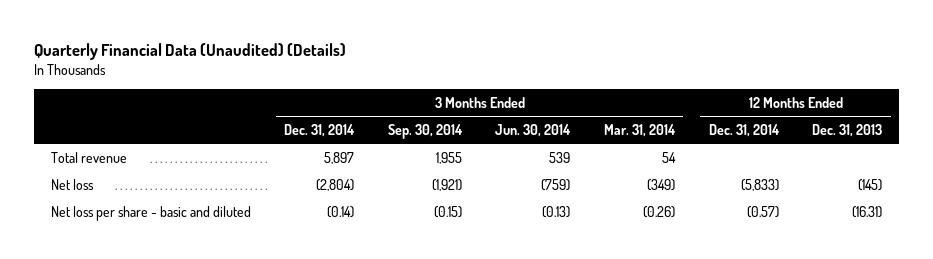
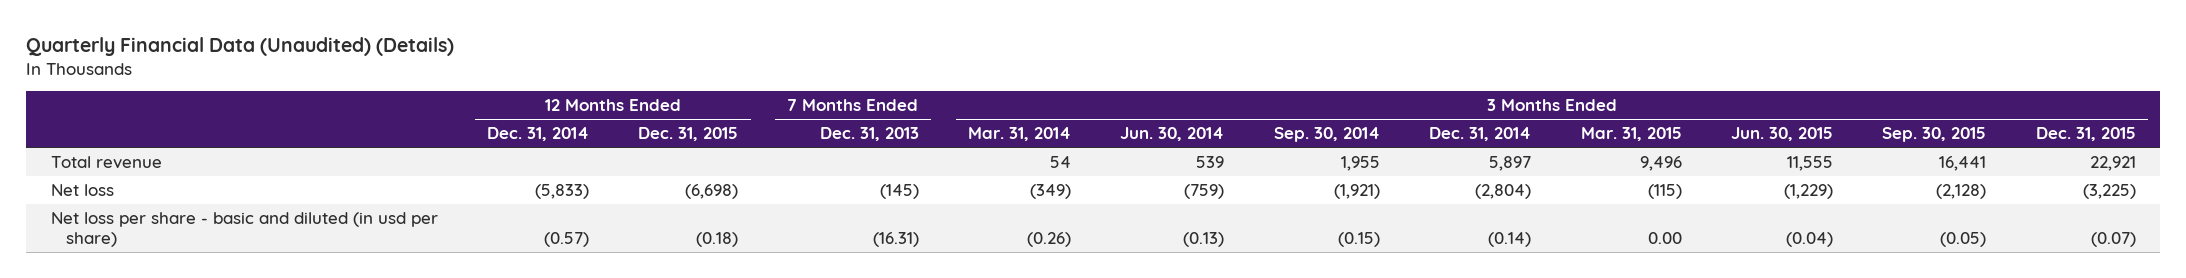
- | 3 Months Ended Dec. 31, 2014 | 3 Months Ended Sep. 30, 2014 | 3 Months Ended Jun. 30, 2014 | 3 Months Ended Mar. 31, 2014 | 12 Months Ended Dec. 31, 2014 | 12 Months Ended Dec. 31, 2013
+ | 12 Months Ended Dec. 31, 2014 | 12 Months Ended Dec. 31, 2015 | 7 Months Ended Dec. 31, 2013 | 3 Months Ended Mar. 31, 2014 | 3 Months Ended Jun. 30, 2014 | 3 Months Ended Sep. 30, 2014 | 3 Months Ended Dec. 31, 2014 | 3 Months Ended Mar. 31, 2015 | 3 Months Ended Jun. 30, 2015 | 3 Months Ended Sep. 30, 2015 | 3 Months Ended Dec. 31, 2015
- Net loss per share - basic and diluted | (0.14) | (0.15) | (0.13) | (0.26) | (0.57) | (16.31)
+ Net loss per share - basic and diluted (in usd per share) | (0.57) | (0.18) | (16.31) | (0.26) | (0.13) | (0.15) | (0.14) | 0.00 | (0.04) | (0.05) | (0.07)

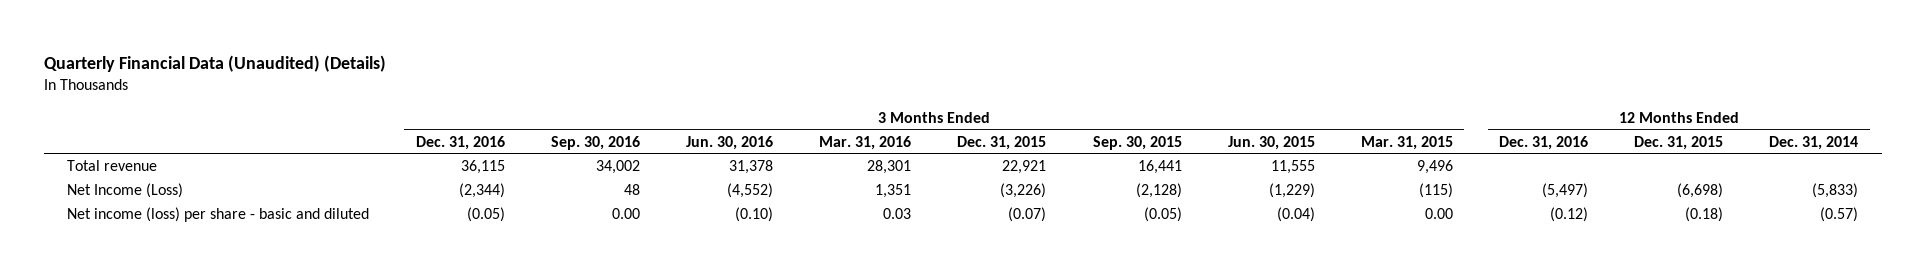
- | 12 Months Ended Dec. 31, 2014 | 12 Months Ended Dec. 31, 2015 | 7 Months Ended Dec. 31, 2013 | 3 Months Ended Mar. 31, 2014 | 3 Months Ended Jun. 30, 2014 | 3 Months Ended Sep. 30, 2014 | 3 Months Ended Dec. 31, 2014 | 3 Months Ended Mar. 31, 2015 | 3 Months Ended Jun. 30, 2015 | 3 Months Ended Sep. 30, 2015 | 3 Months Ended Dec. 31, 2015
+ | 3 Months Ended Dec. 31, 2016 | 3 Months Ended Sep. 30, 2016 | 3 Months Ended Jun. 30, 2016 | 3 Months Ended Mar. 31, 2016 | 3 Months Ended Dec. 31, 2015 | 3 Months Ended Sep. 30, 2015 | 3 Months Ended Jun. 30, 2015 | 3 Months Ended Mar. 31, 2015 | 12 Months Ended Dec. 31, 2016 | 12 Months Ended Dec. 31, 2015 | 12 Months Ended Dec. 31, 2014
- Net loss | (5,833) | (6,698) | (145) | (349) | (759) | (1,921) | (2,804) | (115) | (1,229) | (2,128) | (3,225)
- Net loss per share - basic and diluted (in usd per share) | (0.57) | (0.18) | (16.31) | (0.26) | (0.13) | (0.15) | (0.14) | 0.00 | (0.04) | (0.05) | (0.07)
+ Net Income (Loss) | (2,344) | 48 | (4,552) | 1,351 | (3,226) | (2,128) | (1,229) | (115) | (5,497) | (6,698) | (5,833)
+ Net income (loss) per share - basic and diluted | (0.05) | 0.00 | (0.10) | 0.03 | (0.07) | (0.05) | (0.04) | 0.00 | (0.12) | (0.18) | (0.57)

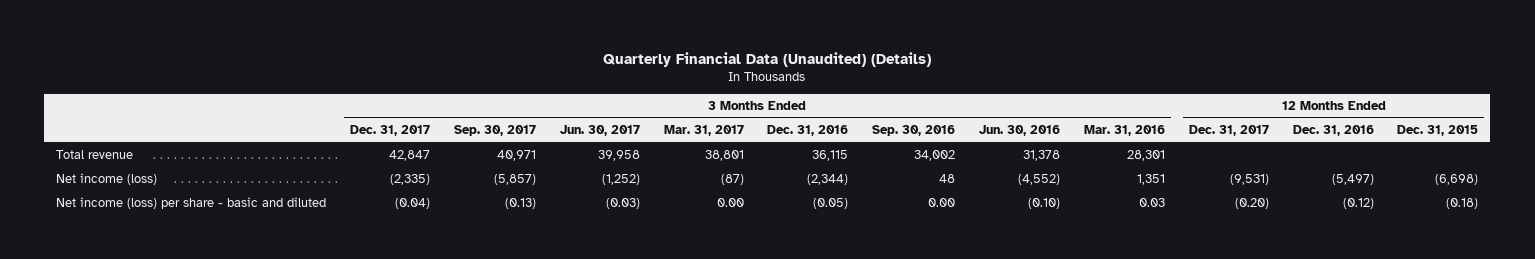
- | 3 Months Ended Dec. 31, 2016 | 3 Months Ended Sep. 30, 2016 | 3 Months Ended Jun. 30, 2016 | 3 Months Ended Mar. 31, 2016 | 3 Months Ended Dec. 31, 2015 | 3 Months Ended Sep. 30, 2015 | 3 Months Ended Jun. 30, 2015 | 3 Months Ended Mar. 31, 2015 | 12 Months Ended Dec. 31, 2016 | 12 Months Ended Dec. 31, 2015 | 12 Months Ended Dec. 31, 2014
+ | 3 Months Ended Dec. 31, 2017 | 3 Months Ended Sep. 30, 2017 | 3 Months Ended Jun. 30, 2017 | 3 Months Ended Mar. 31, 2017 | 3 Months Ended Dec. 31, 2016 | 3 Months Ended Sep. 30, 2016 | 3 Months Ended Jun. 30, 2016 | 3 Months Ended Mar. 31, 2016 | 12 Months Ended Dec. 31, 2017 | 12 Months Ended Dec. 31, 2016 | 12 Months Ended Dec. 31, 2015
- Net Income (Loss) | (2,344) | 48 | (4,552) | 1,351 | (3,226) | (2,128) | (1,229) | (115) | (5,497) | (6,698) | (5,833)
+ Net income (loss) | (2,335) | (5,857) | (1,252) | (87) | (2,344) | 48 | (4,552) | 1,351 | (9,531) | (5,497) | (6,698)

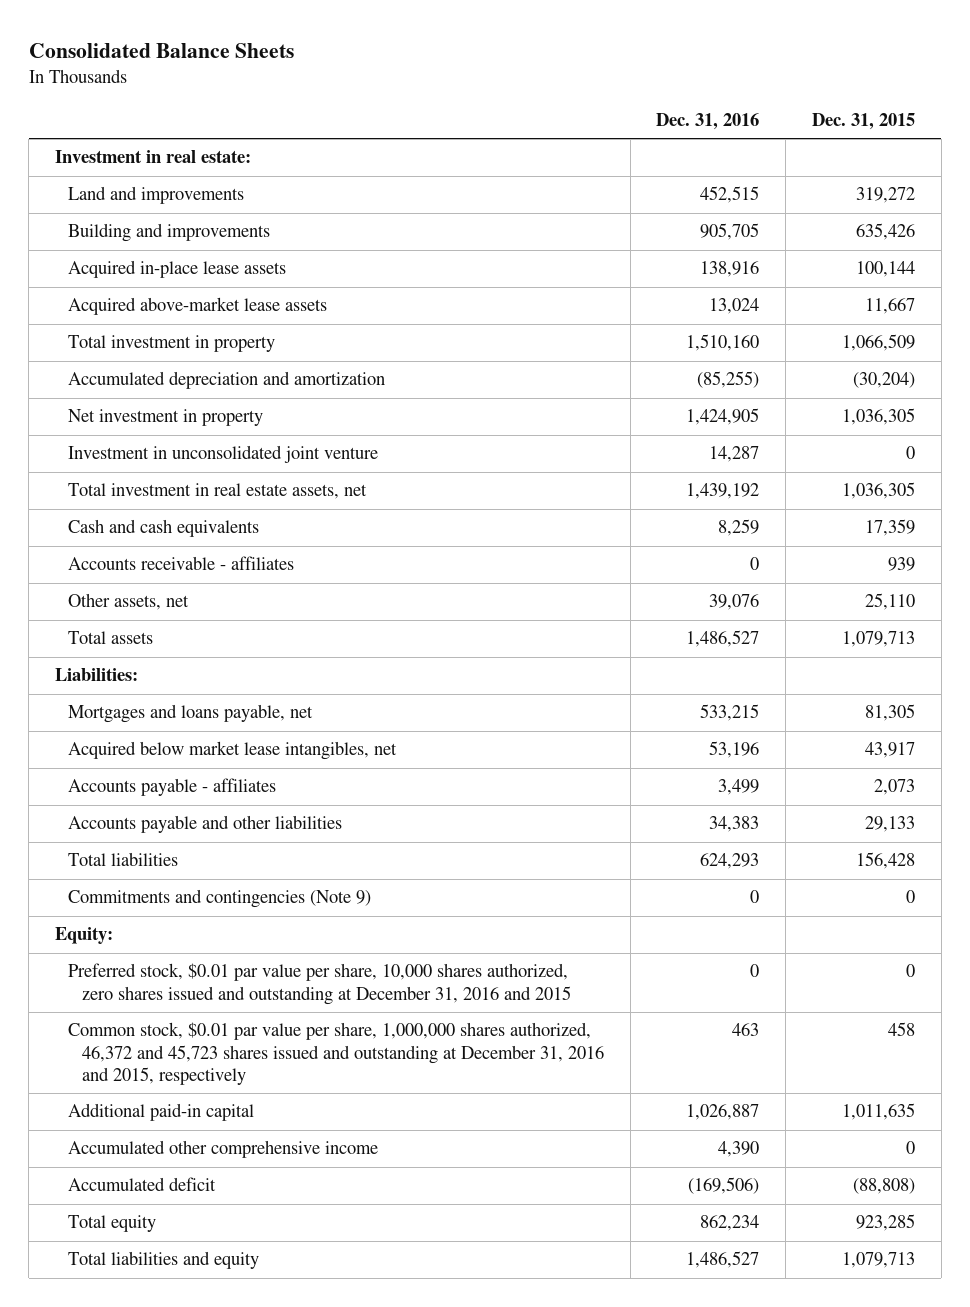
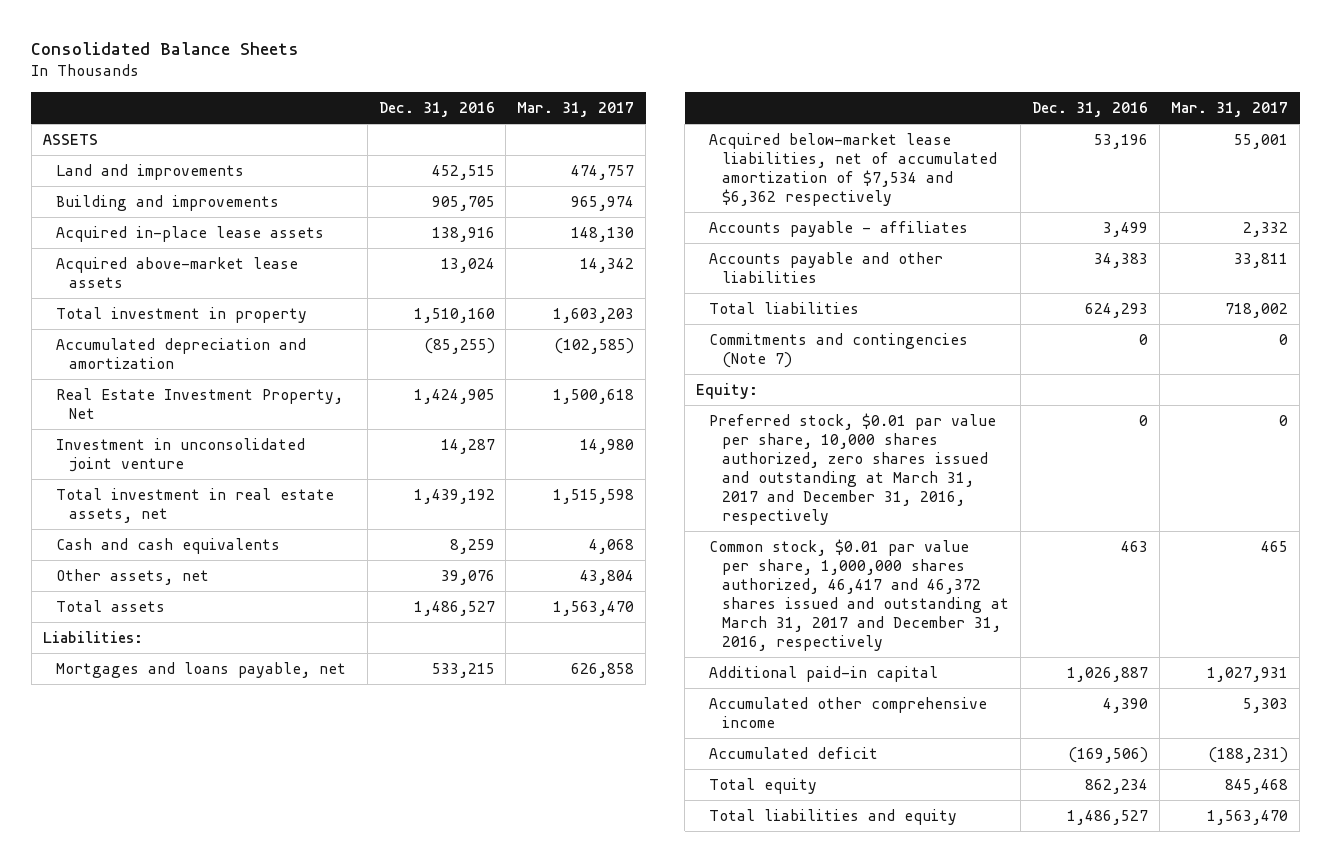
- | Dec. 31, 2016 | Dec. 31, 2015
+ | Dec. 31, 2016 | Mar. 31, 2017
- Investment in real estate:
+ ASSETS
- Net investment in property | 1,424,905 | 1,036,305
+ Real Estate Investment Property, Net | 1,424,905 | 1,500,618
- Accounts receivable - affiliates | 0 | 939
- Acquired below market lease intangibles, net | 53,196 | 43,917
+ Acquired below-market lease liabilities, net of accumulated amortization of $7,534 and $6,362 respectively | 53,196 | 55,001
- Commitments and contingencies (Note 9) | 0 | 0
+ Commitments and contingencies (Note 7) | 0 | 0
- Preferred stock, $0.01 par value per share, 10,000 shares authorized, zero shares issued and outstanding at December 31, 2016 and 2015 | 0 | 0
- Common stock, $0.01 par value per share, 1,000,000 shares authorized, 46,372 and 45,723 shares issued and outstanding at December 31, 2016 and 2015, respectively | 463 | 458
+ Preferred stock, $0.01 par value per share, 10,000 shares authorized, zero shares issued and outstanding at March 31, 2017 and December 31, 2016, respectively | 0 | 0
+ Common stock, $0.01 par value per share, 1,000,000 shares authorized, 46,417 and 46,372 shares issued and outstanding at March 31, 2017 and December 31, 2016, respectively | 463 | 465

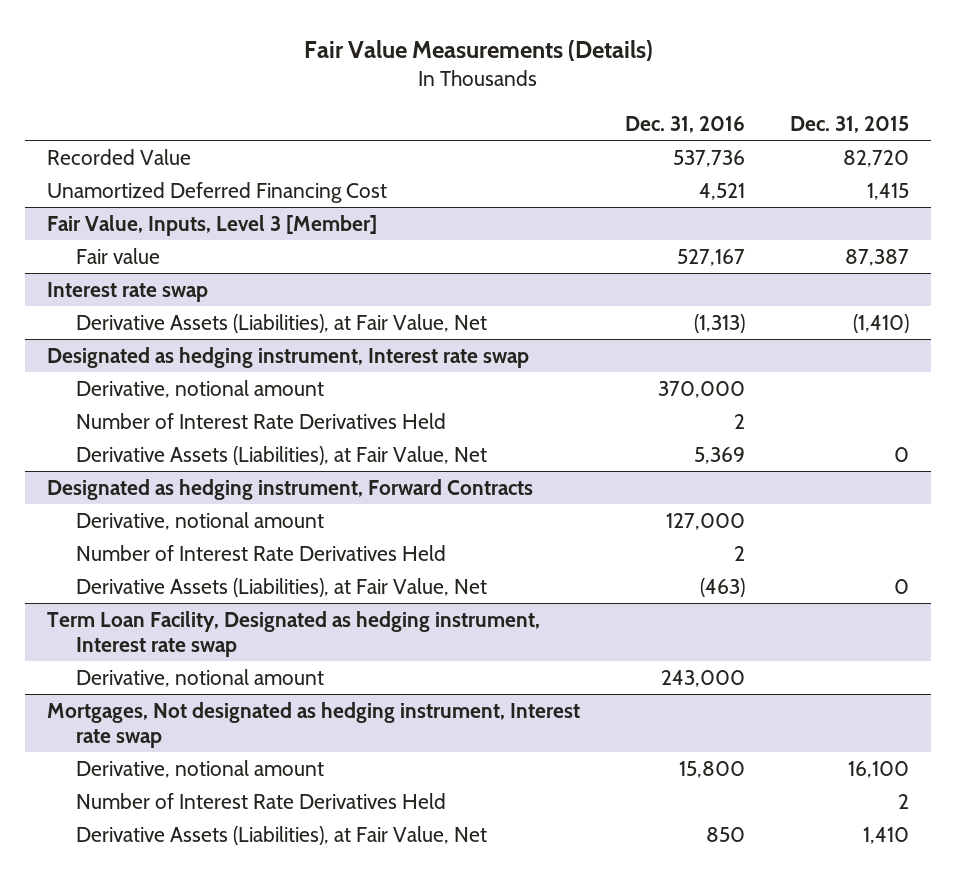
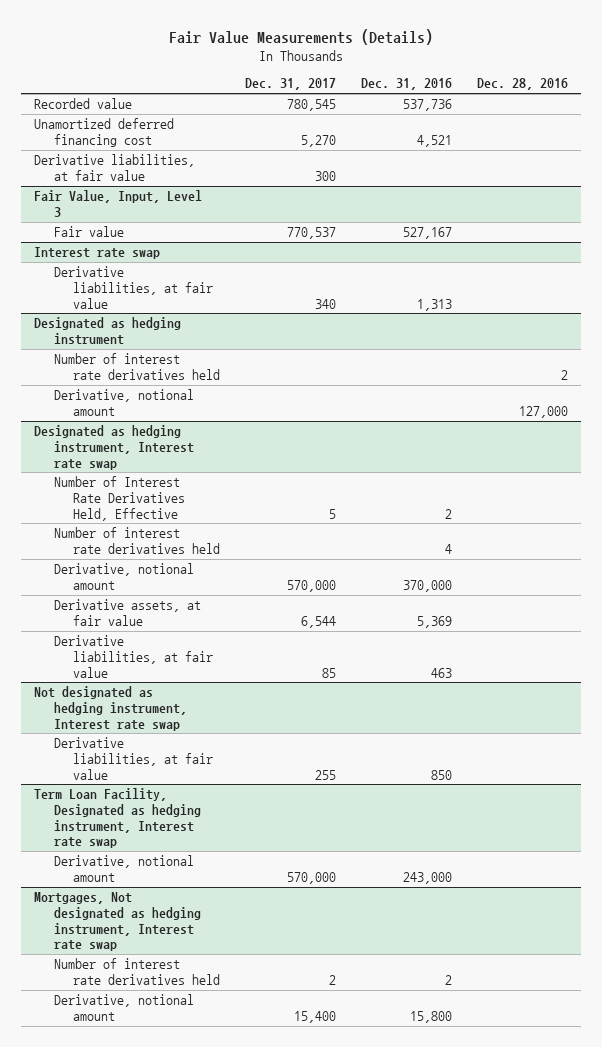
- | Dec. 31, 2016 | Dec. 31, 2015
+ | Dec. 31, 2017 | Dec. 31, 2016 | Dec. 28, 2016
- Recorded Value | 537,736 | 82,720
- Unamortized Deferred Financing Cost | 4,521 | 1,415
- Fair Value, Inputs, Level 3 [Member]
+ Recorded value | 780,545 | 537,736 |
+ Unamortized deferred financing cost | 5,270 | 4,521 |
+ Derivative liabilities, at fair value | 300 | |
+ Fair Value, Input, Level 3
@ Interest rate swap
- Derivative Assets (Liabilities), at Fair Value, Net | (1,313) | (1,410)
+ Derivative liabilities, at fair value | 340 | 1,313 |
+ Designated as hedging instrument
+ Number of interest rate derivatives held | | | 2
+ Derivative, notional amount | | | 127,000
@ Designated as hedging instrument, Interest rate swap
+ Number of Interest Rate Derivatives Held, Effective | 5 | 2 |
+ Number of interest rate derivatives held | | 4 |
- Number of Interest Rate Derivatives Held | 2 |
- Derivative Assets (Liabilities), at Fair Value, Net | 5,369 | 0
- Designated as hedging instrument, Forward Contracts
- Derivative, notional amount | 127,000 |
- Number of Interest Rate Derivatives Held | 2 |
- Derivative Assets (Liabilities), at Fair Value, Net | (463) | 0
@ Designated as hedging instrument, Interest rate swap
+ Derivative assets, at fair value | 6,544 | 5,369 |
+ Derivative liabilities, at fair value | 85 | 463 |
+ Not designated as hedging instrument, Interest rate swap
+ Derivative liabilities, at fair value | 255 | 850 |
@ Mortgages, Not designated as hedging instrument, Interest rate swap
+ Number of interest rate derivatives held | 2 | 2 |
- Number of Interest Rate Derivatives Held | | 2
- Derivative Assets (Liabilities), at Fair Value, Net | 850 | 1,410

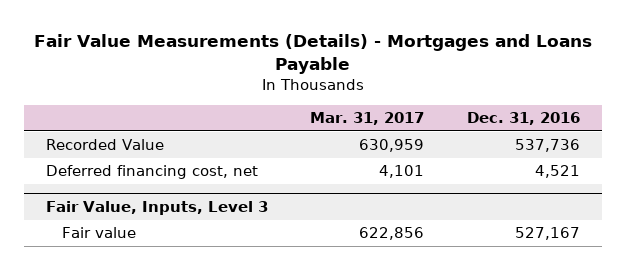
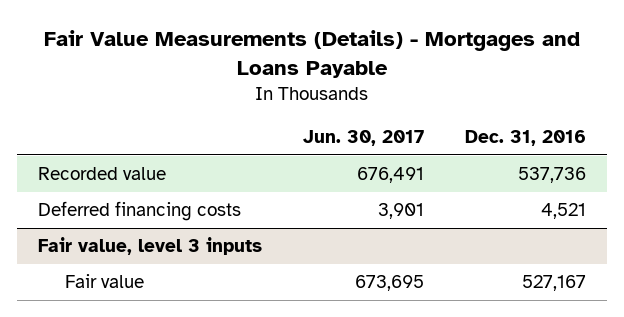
- | Mar. 31, 2017 | Dec. 31, 2016
+ | Jun. 30, 2017 | Dec. 31, 2016
- Recorded Value | 630,959 | 537,736
- Deferred financing cost, net | 4,101 | 4,521
- Fair Value, Inputs, Level 3
+ Recorded value | 676,491 | 537,736
+ Deferred financing costs | 3,901 | 4,521
+ Fair value, level 3 inputs

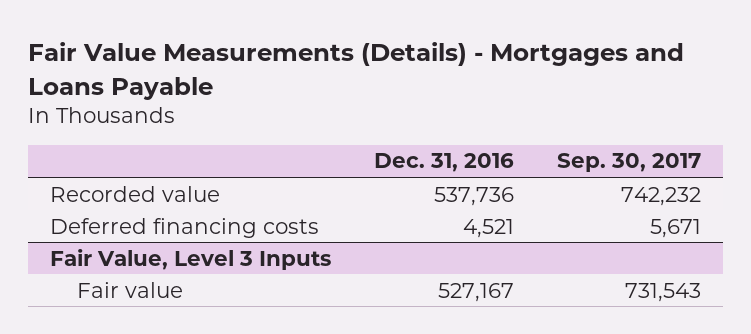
- | Jun. 30, 2017 | Dec. 31, 2016
+ | Dec. 31, 2016 | Sep. 30, 2017
- Fair value, level 3 inputs
+ Fair Value, Level 3 Inputs

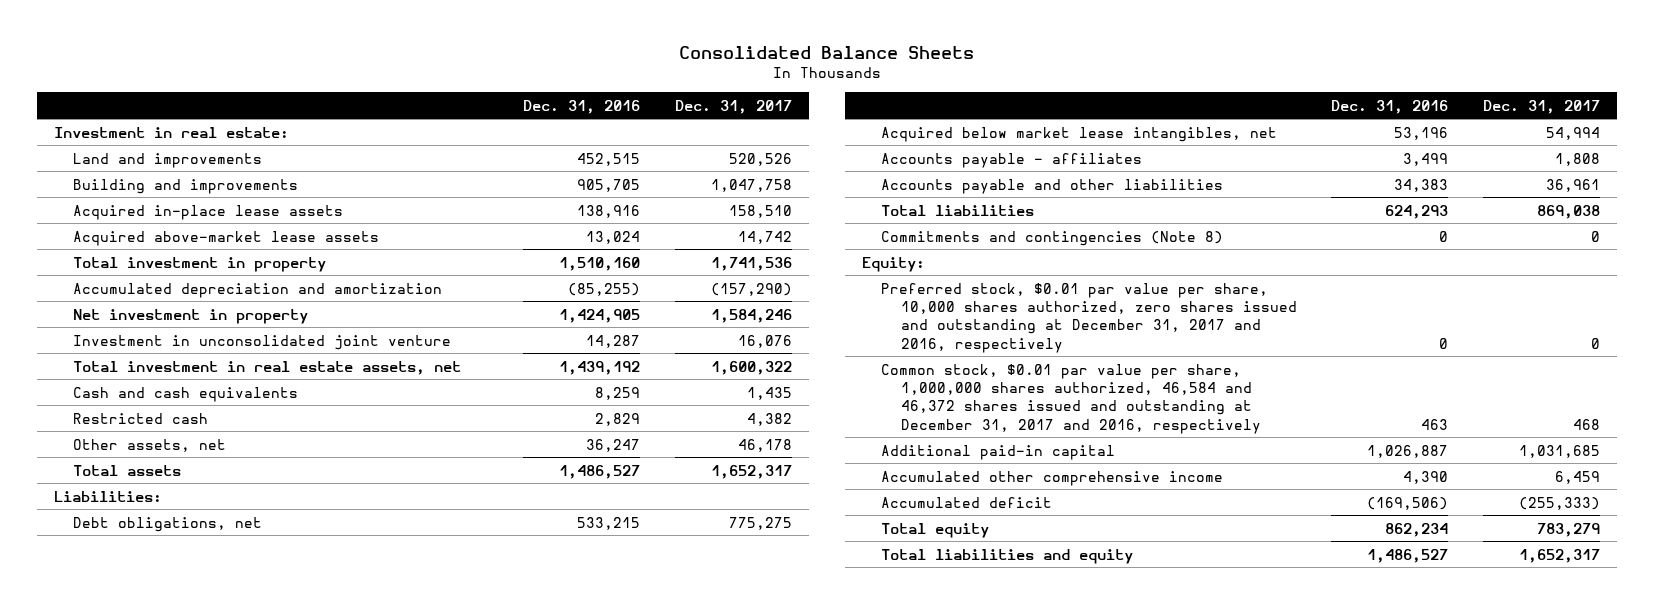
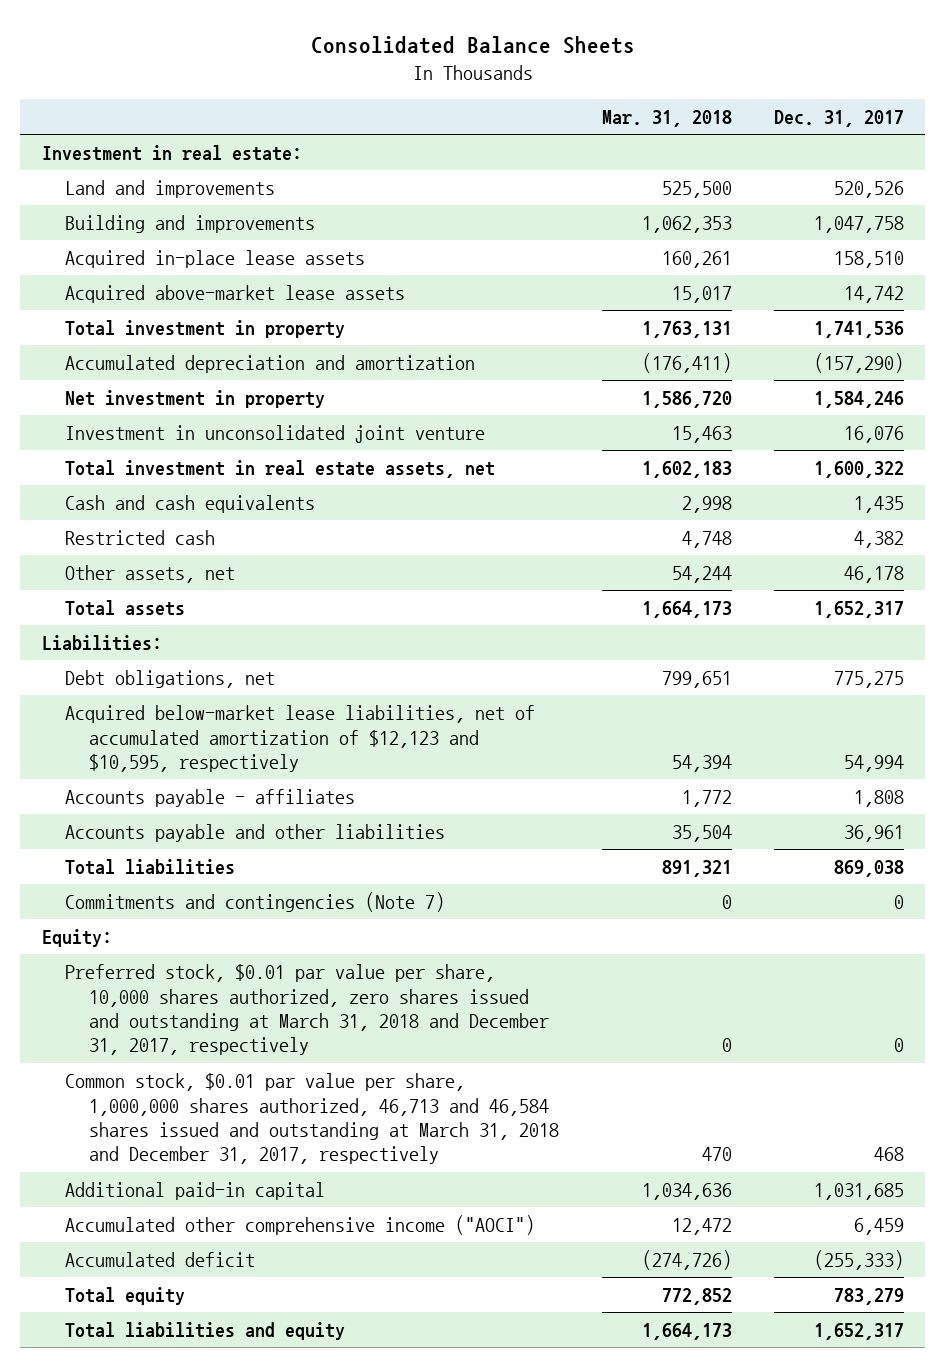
- | Dec. 31, 2016 | Dec. 31, 2017
+ | Mar. 31, 2018 | Dec. 31, 2017
- Acquired below market lease intangibles, net | 53,196 | 54,994
+ Acquired below-market lease liabilities, net of accumulated amortization of $12,123 and $10,595, respectively | 54,394 | 54,994
- Commitments and contingencies (Note 8) | 0 | 0
+ Commitments and contingencies (Note 7) | 0 | 0
- Preferred stock, $0.01 par value per share, 10,000 shares authorized, zero shares issued and outstanding at December 31, 2017 and 2016, respectively | 0 | 0
- Common stock, $0.01 par value per share, 1,000,000 shares authorized, 46,584 and 46,372 shares issued and outstanding at December 31, 2017 and 2016, respectively | 463 | 468
+ Preferred stock, $0.01 par value per share, 10,000 shares authorized, zero shares issued and outstanding at March 31, 2018 and December 31, 2017, respectively | 0 | 0
+ Common stock, $0.01 par value per share, 1,000,000 shares authorized, 46,713 and 46,584 shares issued and outstanding at March 31, 2018 and December 31, 2017, respectively | 470 | 468
- Accumulated other comprehensive income | 4,390 | 6,459
+ Accumulated other comprehensive income ("AOCI") | 12,472 | 6,459

